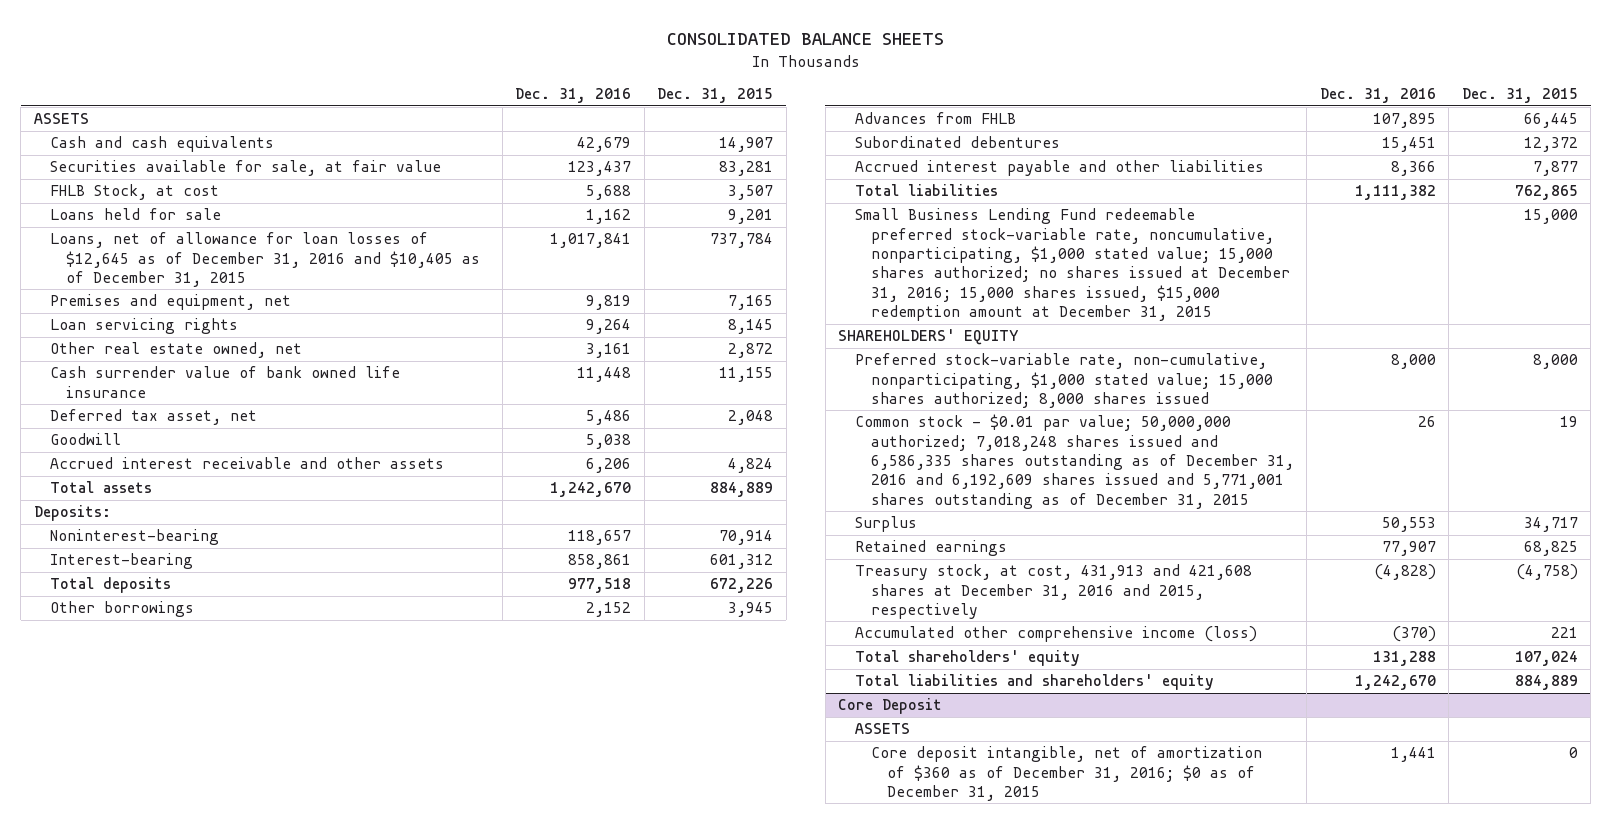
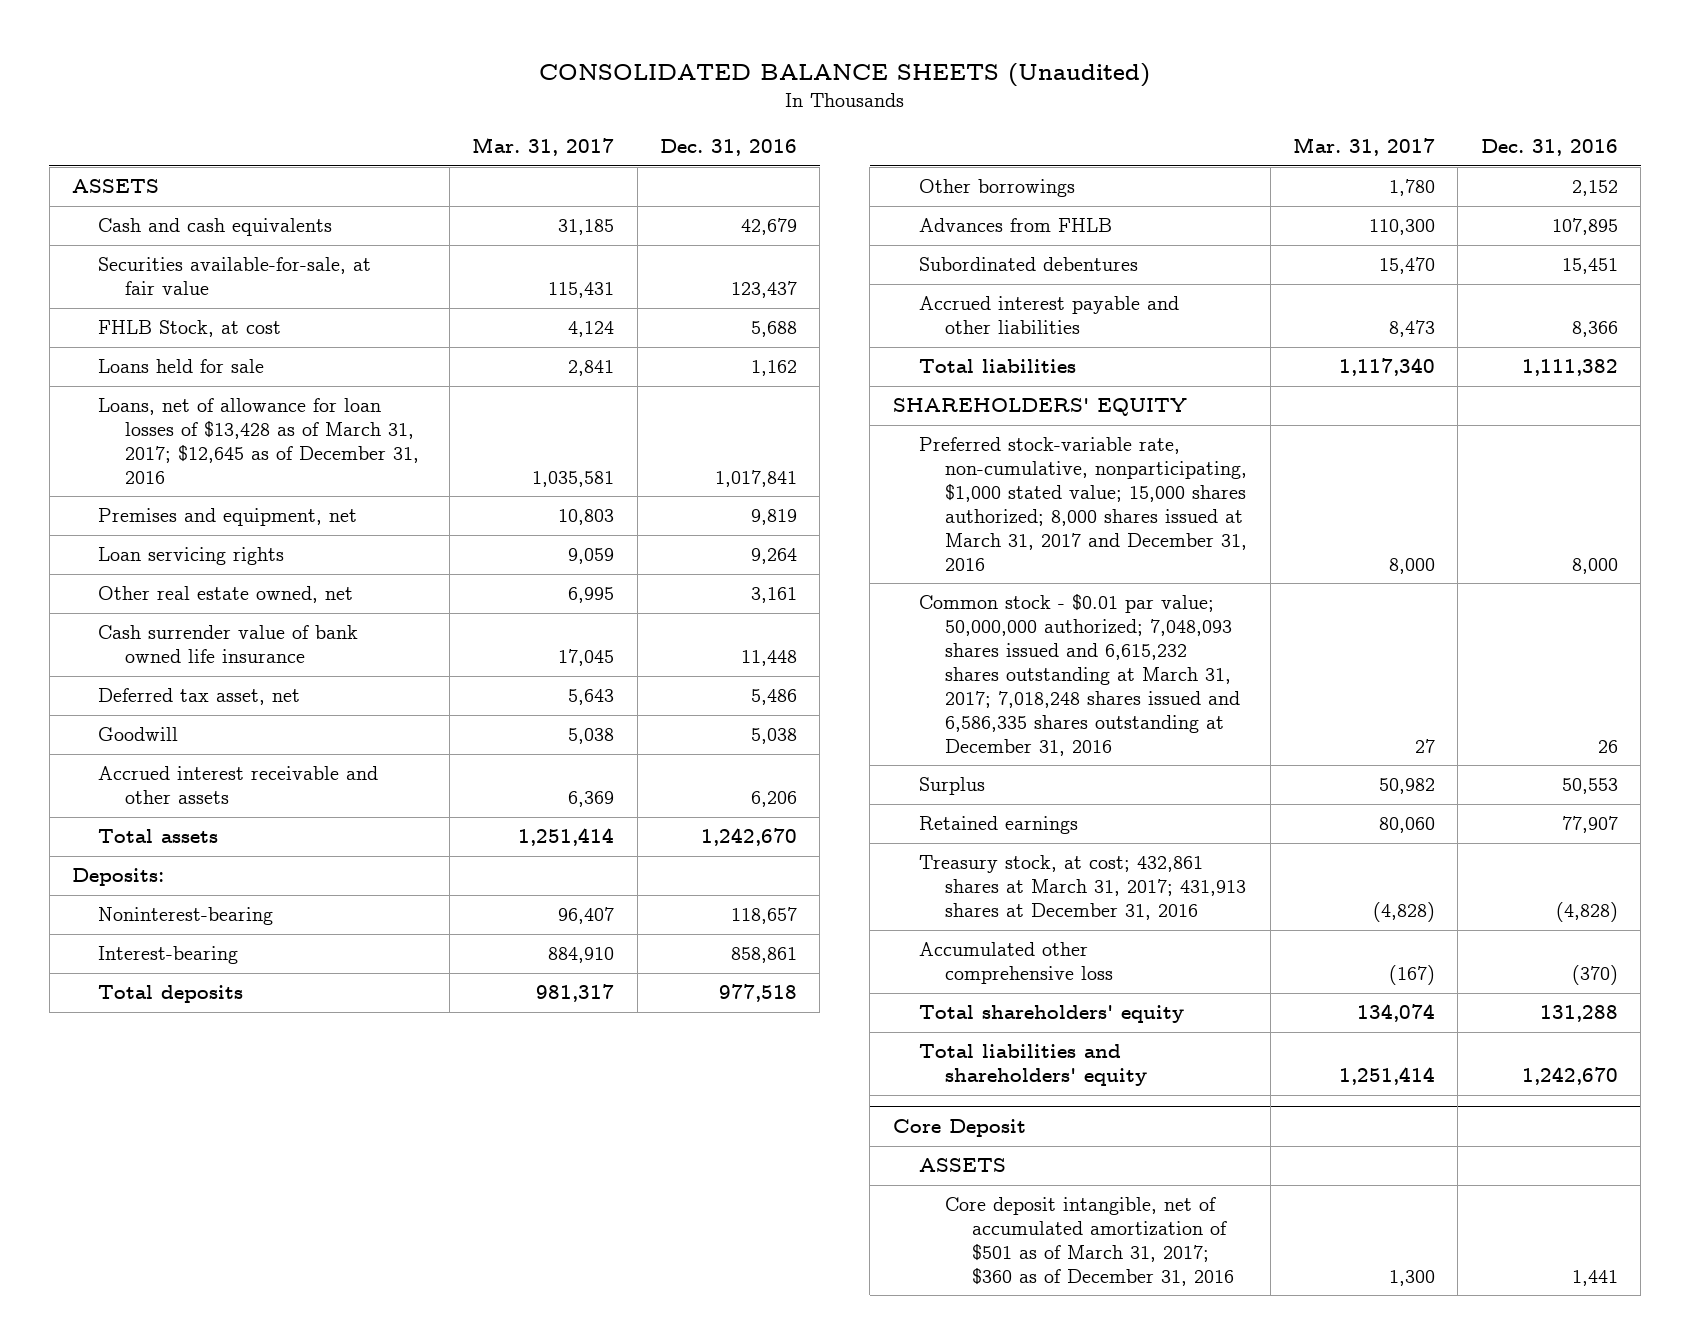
- CONSOLIDATED BALANCE SHEETS
+ CONSOLIDATED BALANCE SHEETS (Unaudited)
- | Dec. 31, 2016 | Dec. 31, 2015
+ | Mar. 31, 2017 | Dec. 31, 2016
- Securities available for sale, at fair value | 123,437 | 83,281
+ Securities available-for-sale, at fair value | 115,431 | 123,437
- Loans, net of allowance for loan losses of $12,645 as of December 31, 2016 and $10,405 as of December 31, 2015 | 1,017,841 | 737,784
+ Loans, net of allowance for loan losses of $13,428 as of March 31, 2017; $12,645 as of December 31, 2016 | 1,035,581 | 1,017,841
- Small Business Lending Fund redeemable preferred stock-variable rate, noncumulative, nonparticipating, $1,000 stated value; 15,000 shares authorized; no shares issued at December 31, 2016; 15,000 shares issued, $15,000 redemption amount at December 31, 2015 | | 15,000
- Preferred stock-variable rate, non-cumulative, nonparticipating, $1,000 stated value; 15,000 shares authorized; 8,000 shares issued | 8,000 | 8,000
- Common stock - $0.01 par value; 50,000,000 authorized; 7,018,248 shares issued and 6,586,335 shares outstanding as of December 31, 2016 and 6,192,609 shares issued and 5,771,001 shares outstanding as of December 31, 2015 | 26 | 19
+ Preferred stock-variable rate, non-cumulative, nonparticipating, $1,000 stated value; 15,000 shares authorized; 8,000 shares issued at March 31, 2017 and December 31, 2016 | 8,000 | 8,000
+ Common stock - $0.01 par value; 50,000,000 authorized; 7,048,093 shares issued and 6,615,232 shares outstanding at March 31, 2017; 7,018,248 shares issued and 6,586,335 shares outstanding at December 31, 2016 | 27 | 26
- Treasury stock, at cost, 431,913 and 421,608 shares at December 31, 2016 and 2015, respectively | (4,828) | (4,758)
- Accumulated other comprehensive income (loss) | (370) | 221
+ Treasury stock, at cost; 432,861 shares at March 31, 2017; 431,913 shares at December 31, 2016 | (4,828) | (4,828)
+ Accumulated other comprehensive loss | (167) | (370)
@ Core Deposit
- Core deposit intangible, net of amortization of $360 as of December 31, 2016; $0 as of December 31, 2015 | 1,441 | 0
+ Core deposit intangible, net of accumulated amortization of $501 as of March 31, 2017; $360 as of December 31, 2016 | 1,300 | 1,441

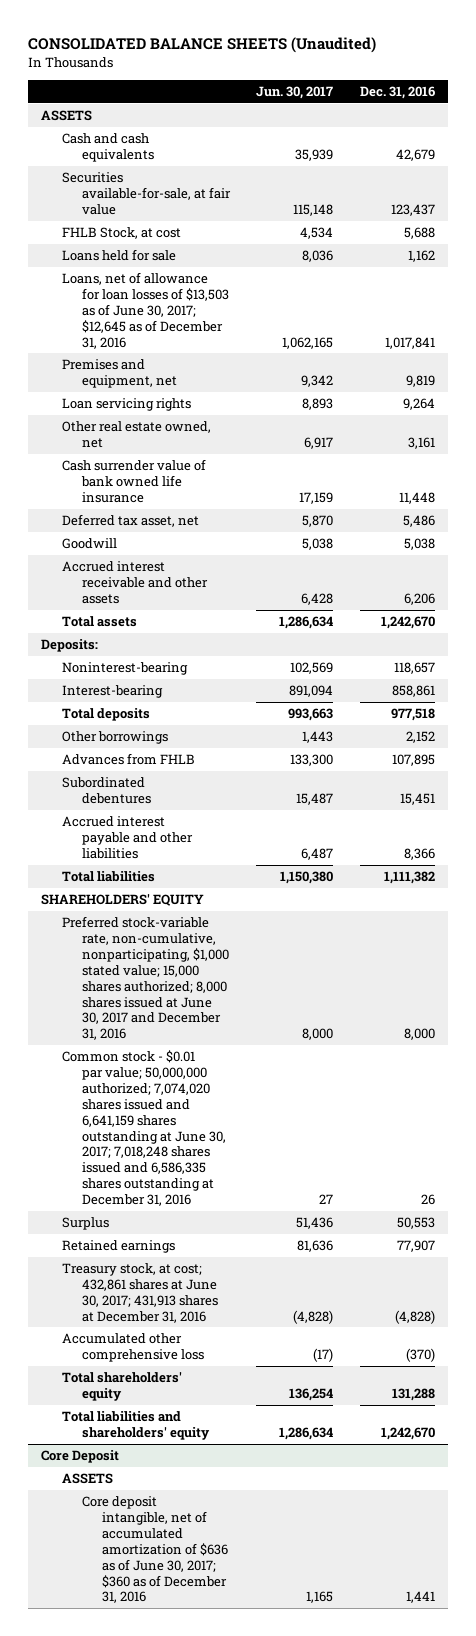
- | Mar. 31, 2017 | Dec. 31, 2016
+ | Jun. 30, 2017 | Dec. 31, 2016
- Loans, net of allowance for loan losses of $13,428 as of March 31, 2017; $12,645 as of December 31, 2016 | 1,035,581 | 1,017,841
+ Loans, net of allowance for loan losses of $13,503 as of June 30, 2017; $12,645 as of December 31, 2016 | 1,062,165 | 1,017,841
- Preferred stock-variable rate, non-cumulative, nonparticipating, $1,000 stated value; 15,000 shares authorized; 8,000 shares issued at March 31, 2017 and December 31, 2016 | 8,000 | 8,000
- Common stock - $0.01 par value; 50,000,000 authorized; 7,048,093 shares issued and 6,615,232 shares outstanding at March 31, 2017; 7,018,248 shares issued and 6,586,335 shares outstanding at December 31, 2016 | 27 | 26
+ Preferred stock-variable rate, non-cumulative, nonparticipating, $1,000 stated value; 15,000 shares authorized; 8,000 shares issued at June 30, 2017 and December 31, 2016 | 8,000 | 8,000
+ Common stock - $0.01 par value; 50,000,000 authorized; 7,074,020 shares issued and 6,641,159 shares outstanding at June 30, 2017; 7,018,248 shares issued and 6,586,335 shares outstanding at December 31, 2016 | 27 | 26
- Treasury stock, at cost; 432,861 shares at March 31, 2017; 431,913 shares at December 31, 2016 | (4,828) | (4,828)
+ Treasury stock, at cost; 432,861 shares at June 30, 2017; 431,913 shares at December 31, 2016 | (4,828) | (4,828)
@ Core Deposit
- Core deposit intangible, net of accumulated amortization of $501 as of March 31, 2017; $360 as of December 31, 2016 | 1,300 | 1,441
+ Core deposit intangible, net of accumulated amortization of $636 as of June 30, 2017; $360 as of December 31, 2016 | 1,165 | 1,441

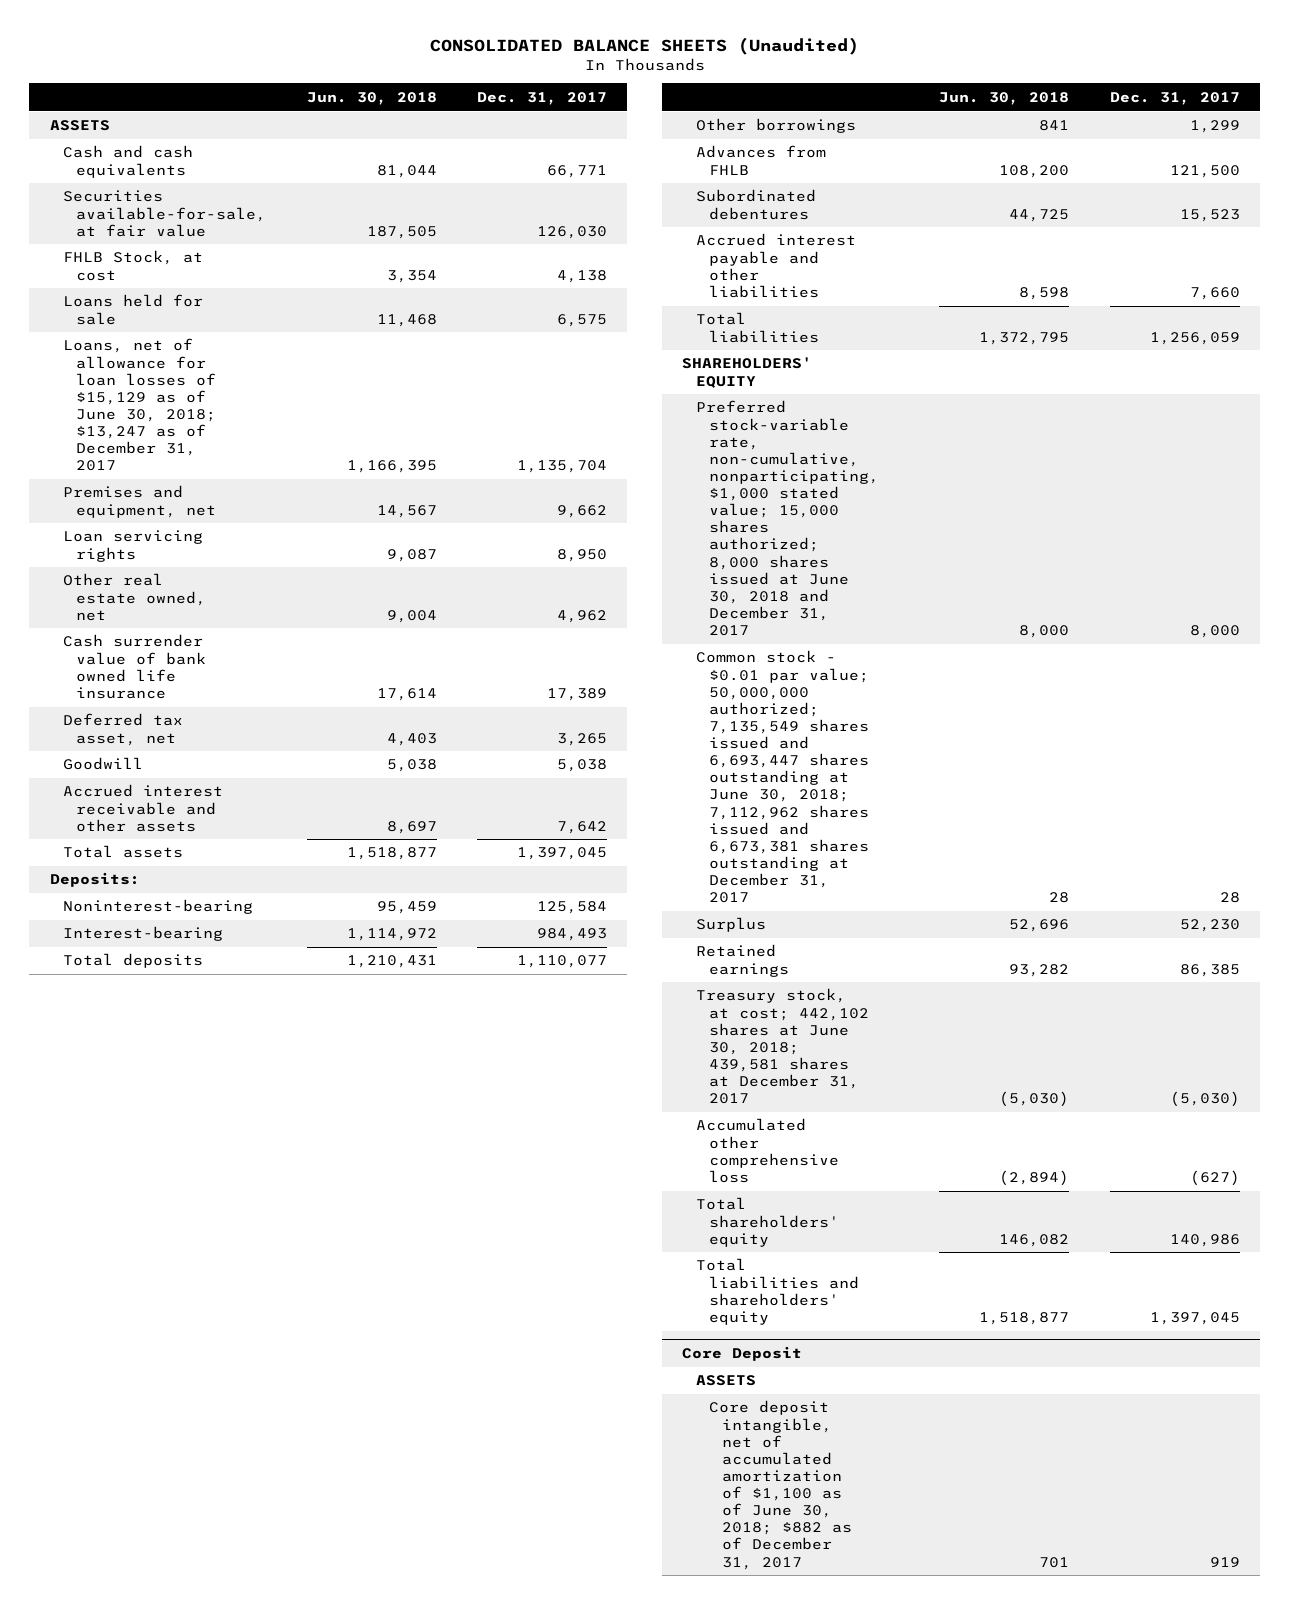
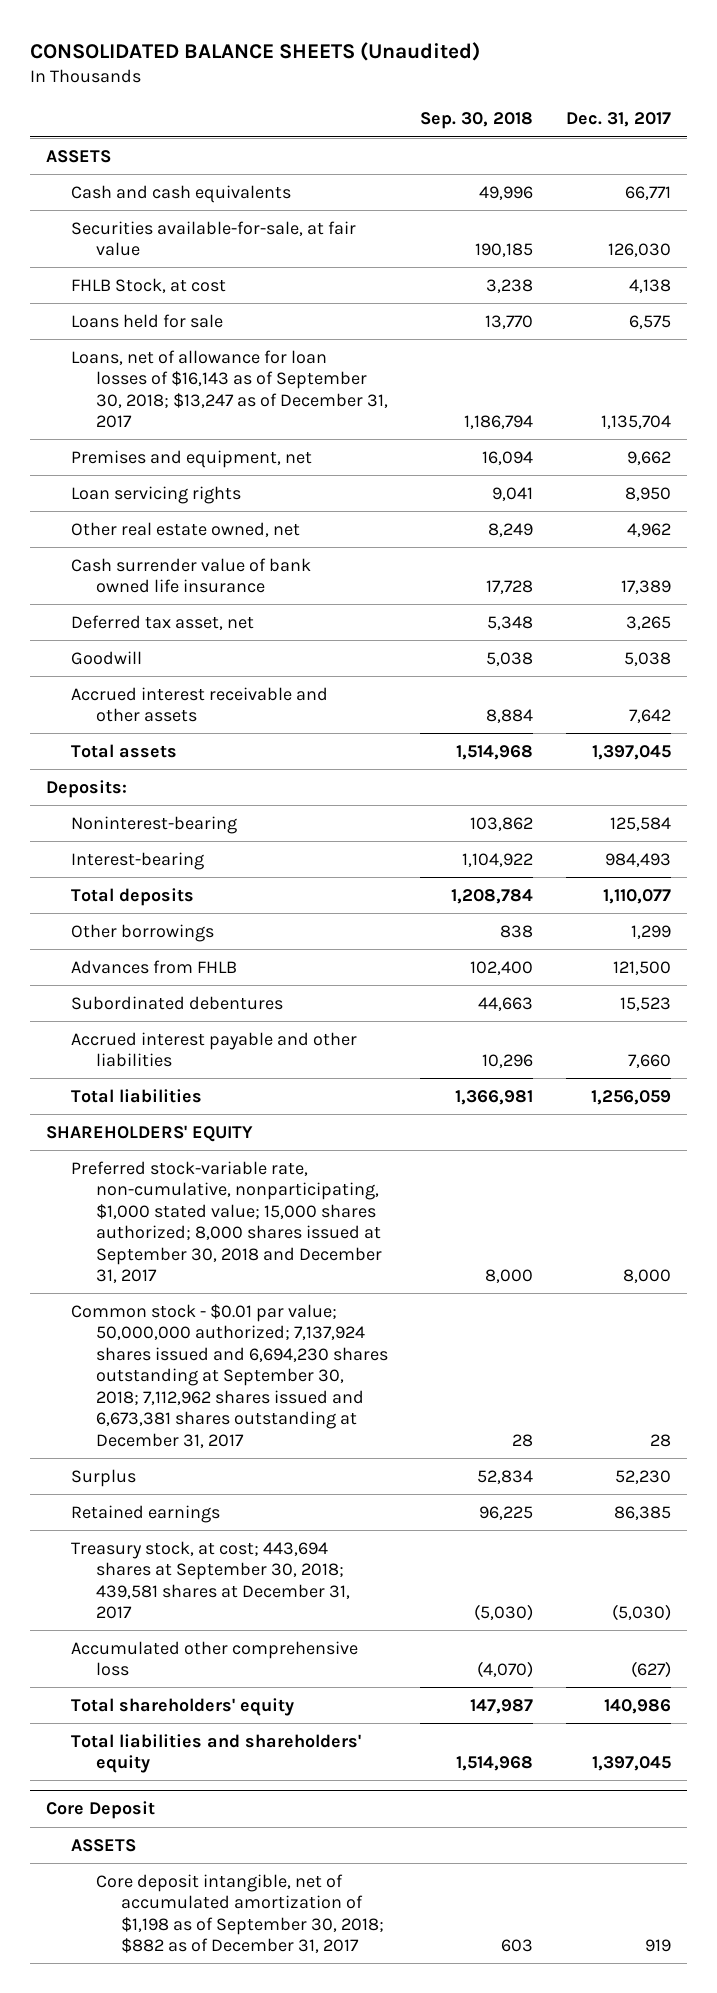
- | Jun. 30, 2018 | Dec. 31, 2017
+ | Sep. 30, 2018 | Dec. 31, 2017
- Loans, net of allowance for loan losses of $15,129 as of June 30, 2018; $13,247 as of December 31, 2017 | 1,166,395 | 1,135,704
+ Loans, net of allowance for loan losses of $16,143 as of September 30, 2018; $13,247 as of December 31, 2017 | 1,186,794 | 1,135,704
- Preferred stock-variable rate, non-cumulative, nonparticipating, $1,000 stated value; 15,000 shares authorized; 8,000 shares issued at June 30, 2018 and December 31, 2017 | 8,000 | 8,000
- Common stock - $0.01 par value; 50,000,000 authorized; 7,135,549 shares issued and 6,693,447 shares outstanding at June 30, 2018; 7,112,962 shares issued and 6,673,381 shares outstanding at December 31, 2017 | 28 | 28
+ Preferred stock-variable rate, non-cumulative, nonparticipating, $1,000 stated value; 15,000 shares authorized; 8,000 shares issued at September 30, 2018 and December 31, 2017 | 8,000 | 8,000
+ Common stock - $0.01 par value; 50,000,000 authorized; 7,137,924 shares issued and 6,694,230 shares outstanding at September 30, 2018; 7,112,962 shares issued and 6,673,381 shares outstanding at December 31, 2017 | 28 | 28
- Treasury stock, at cost; 442,102 shares at June 30, 2018; 439,581 shares at December 31, 2017 | (5,030) | (5,030)
+ Treasury stock, at cost; 443,694 shares at September 30, 2018; 439,581 shares at December 31, 2017 | (5,030) | (5,030)
@ Core Deposit
- Core deposit intangible, net of accumulated amortization of $1,100 as of June 30, 2018; $882 as of December 31, 2017 | 701 | 919
+ Core deposit intangible, net of accumulated amortization of $1,198 as of September 30, 2018; $882 as of December 31, 2017 | 603 | 919

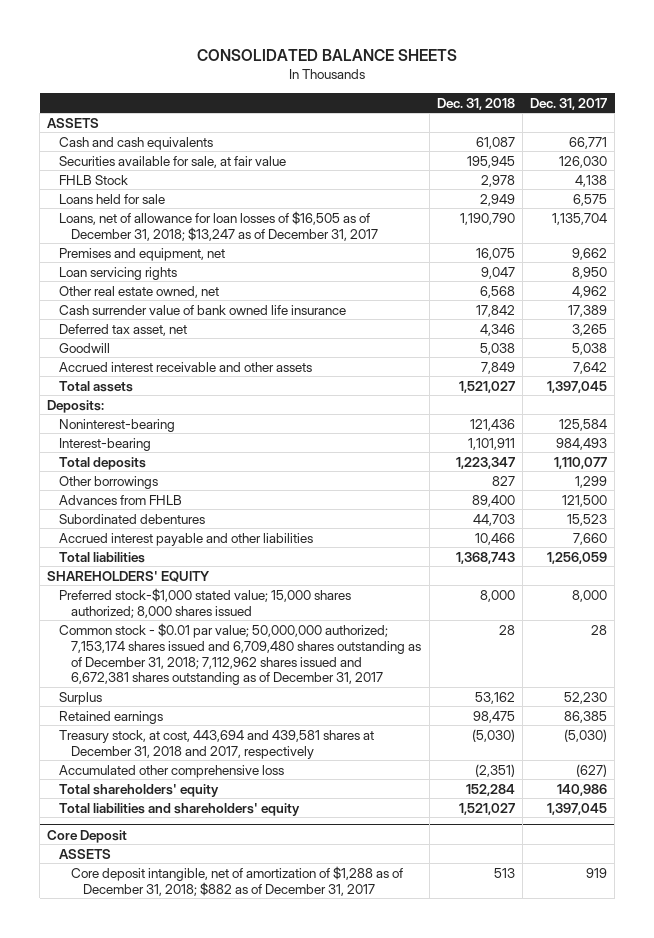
- CONSOLIDATED BALANCE SHEETS (Unaudited)
+ CONSOLIDATED BALANCE SHEETS
- | Sep. 30, 2018 | Dec. 31, 2017
+ | Dec. 31, 2018 | Dec. 31, 2017
- Securities available-for-sale, at fair value | 190,185 | 126,030
- FHLB Stock, at cost | 3,238 | 4,138
+ Securities available for sale, at fair value | 195,945 | 126,030
+ FHLB Stock | 2,978 | 4,138
- Loans, net of allowance for loan losses of $16,143 as of September 30, 2018; $13,247 as of December 31, 2017 | 1,186,794 | 1,135,704
+ Loans, net of allowance for loan losses of $16,505 as of December 31, 2018; $13,247 as of December 31, 2017 | 1,190,790 | 1,135,704
- Preferred stock-variable rate, non-cumulative, nonparticipating, $1,000 stated value; 15,000 shares authorized; 8,000 shares issued at September 30, 2018 and December 31, 2017 | 8,000 | 8,000
- Common stock - $0.01 par value; 50,000,000 authorized; 7,137,924 shares issued and 6,694,230 shares outstanding at September 30, 2018; 7,112,962 shares issued and 6,673,381 shares outstanding at December 31, 2017 | 28 | 28
+ Preferred stock-$1,000 stated value; 15,000 shares authorized; 8,000 shares issued | 8,000 | 8,000
+ Common stock - $0.01 par value; 50,000,000 authorized; 7,153,174 shares issued and 6,709,480 shares outstanding as of December 31, 2018; 7,112,962 shares issued and 6,672,381 shares outstanding as of December 31, 2017 | 28 | 28
- Treasury stock, at cost; 443,694 shares at September 30, 2018; 439,581 shares at December 31, 2017 | (5,030) | (5,030)
+ Treasury stock, at cost, 443,694 and 439,581 shares at December 31, 2018 and 2017, respectively | (5,030) | (5,030)
@ Core Deposit
- Core deposit intangible, net of accumulated amortization of $1,198 as of September 30, 2018; $882 as of December 31, 2017 | 603 | 919
+ Core deposit intangible, net of amortization of $1,288 as of December 31, 2018; $882 as of December 31, 2017 | 513 | 919

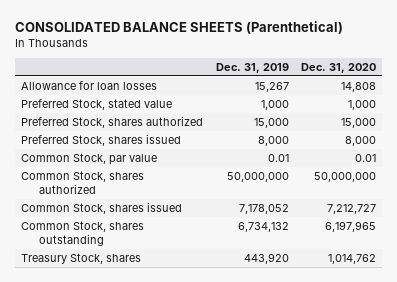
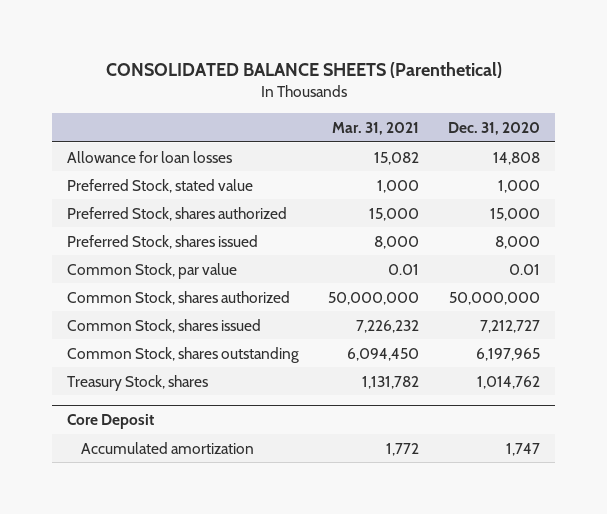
- | Dec. 31, 2019 | Dec. 31, 2020
+ | Mar. 31, 2021 | Dec. 31, 2020
+ Core Deposit
+ Accumulated amortization | 1,772 | 1,747

